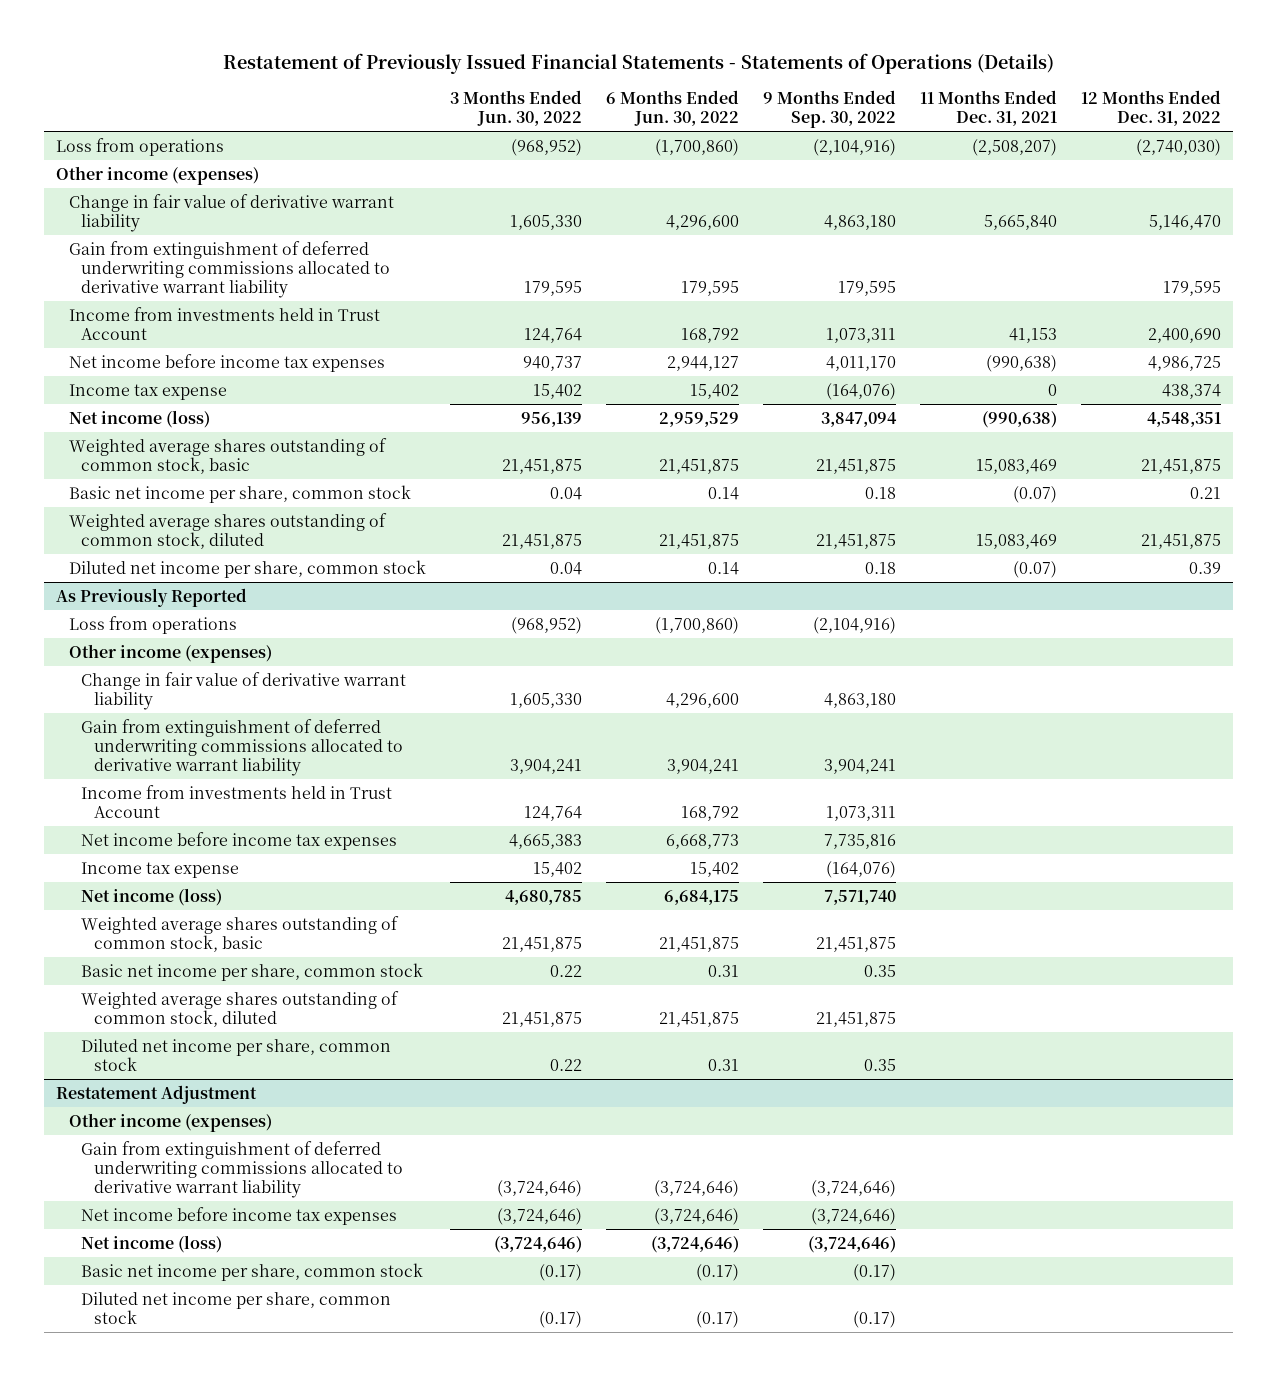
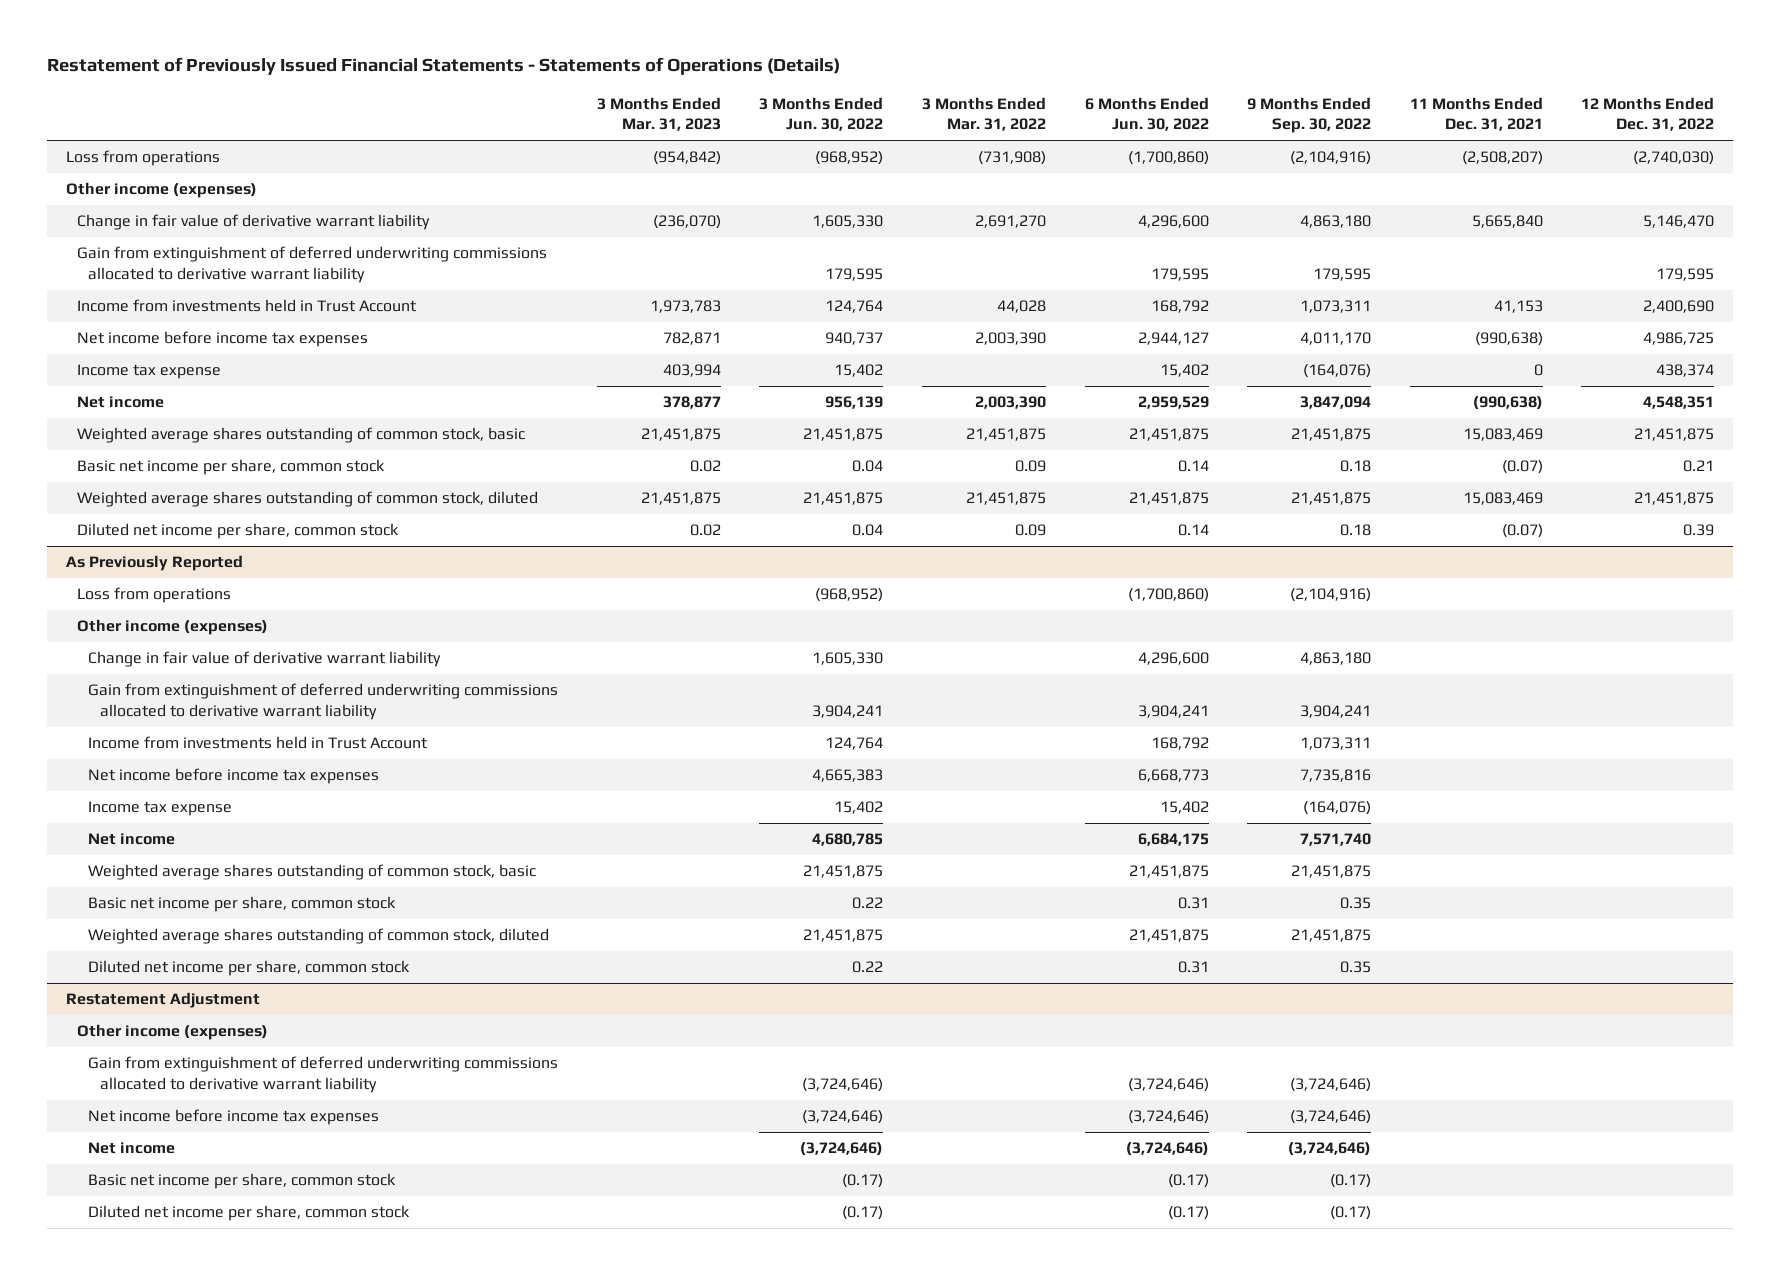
- | 3 Months Ended Jun. 30, 2022 | 6 Months Ended Jun. 30, 2022 | 9 Months Ended Sep. 30, 2022 | 11 Months Ended Dec. 31, 2021 | 12 Months Ended Dec. 31, 2022
+ | 3 Months Ended Mar. 31, 2023 | 3 Months Ended Jun. 30, 2022 | 3 Months Ended Mar. 31, 2022 | 6 Months Ended Jun. 30, 2022 | 9 Months Ended Sep. 30, 2022 | 11 Months Ended Dec. 31, 2021 | 12 Months Ended Dec. 31, 2022
- Net income (loss) | 956,139 | 2,959,529 | 3,847,094 | (990,638) | 4,548,351
+ Net income | 378,877 | 956,139 | 2,003,390 | 2,959,529 | 3,847,094 | (990,638) | 4,548,351
@ As Previously Reported
- Net income (loss) | 4,680,785 | 6,684,175 | 7,571,740 | |
+ Net income | | 4,680,785 | | 6,684,175 | 7,571,740 | |
@ Restatement Adjustment
- Net income (loss) | (3,724,646) | (3,724,646) | (3,724,646) | |
+ Net income | | (3,724,646) | | (3,724,646) | (3,724,646) | |

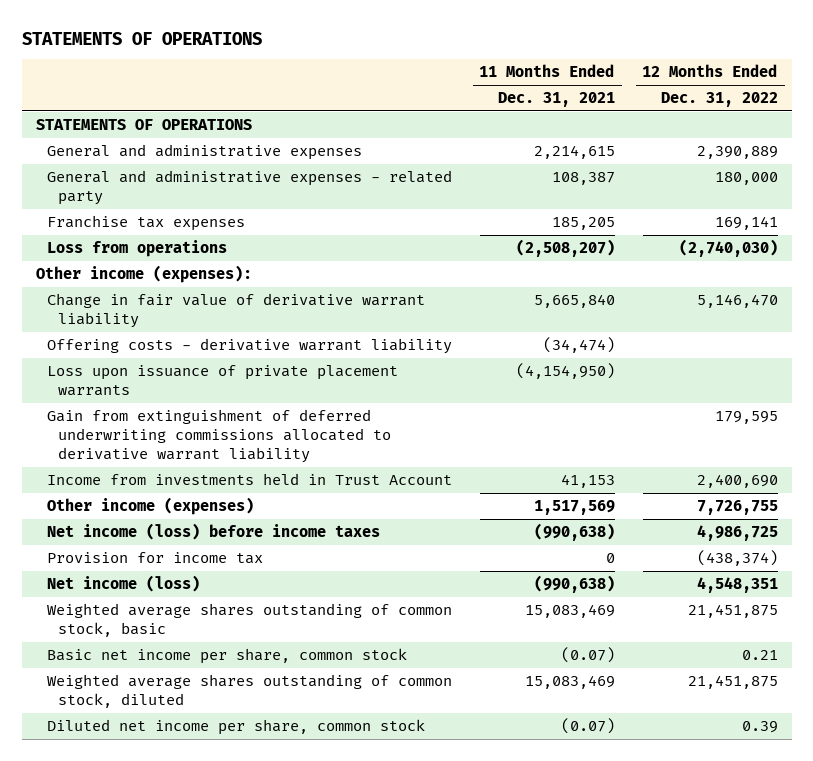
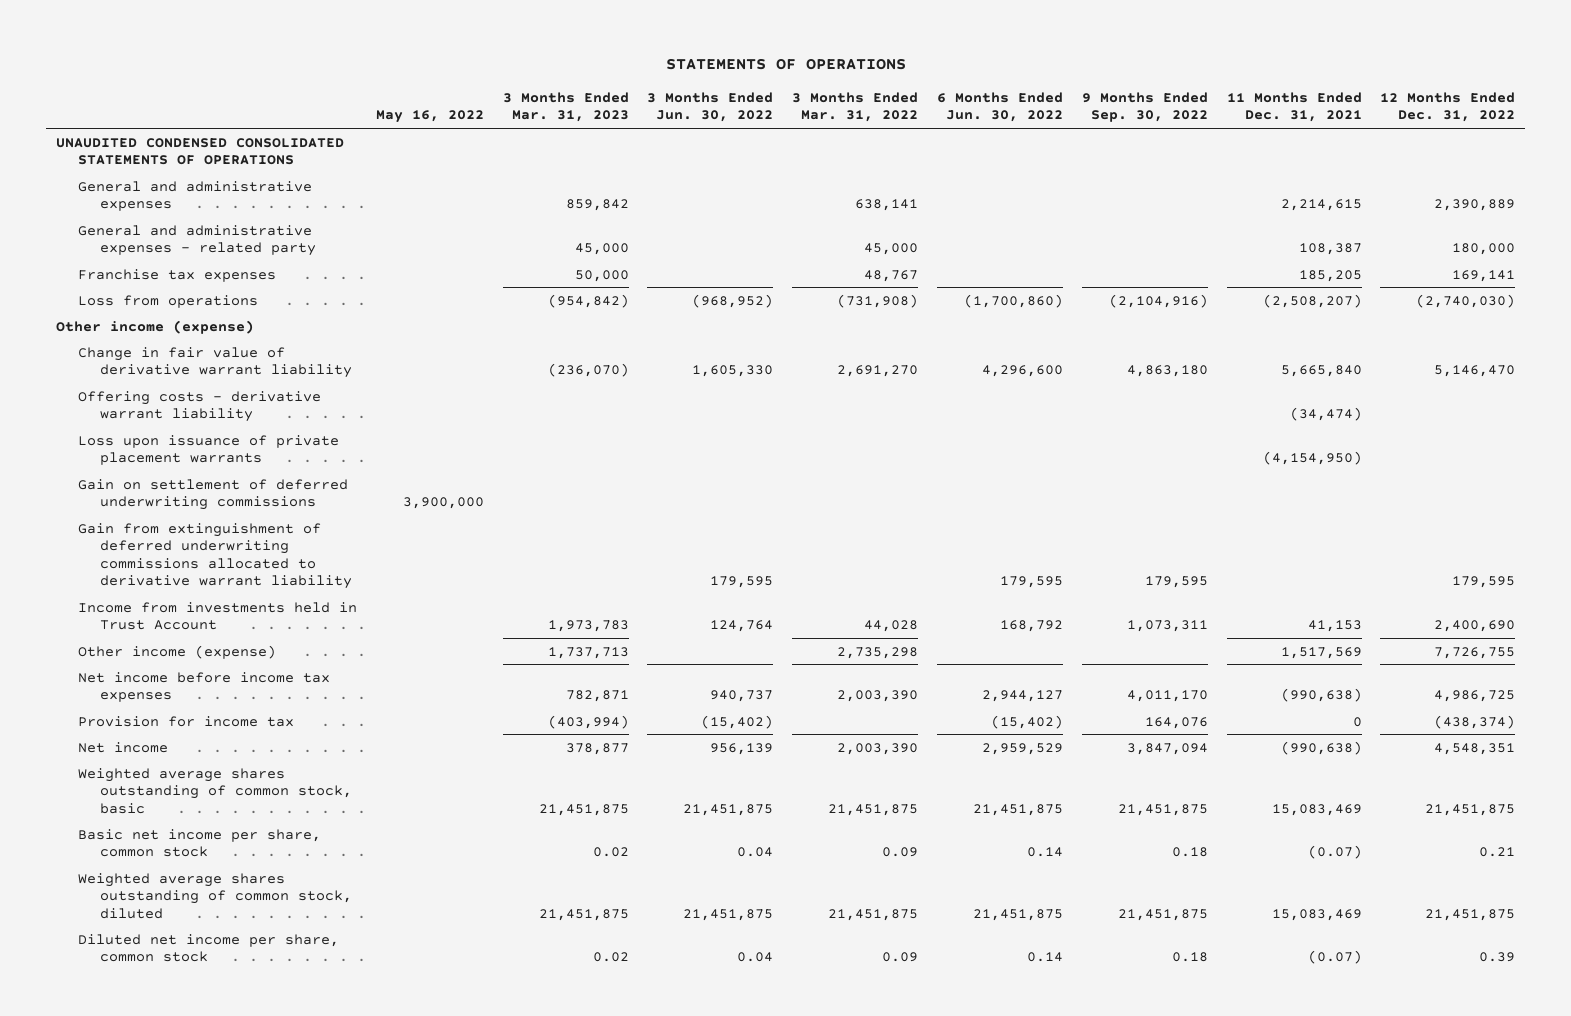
- | 11 Months Ended Dec. 31, 2021 | 12 Months Ended Dec. 31, 2022
+ | May 16, 2022 | 3 Months Ended Mar. 31, 2023 | 3 Months Ended Jun. 30, 2022 | 3 Months Ended Mar. 31, 2022 | 6 Months Ended Jun. 30, 2022 | 9 Months Ended Sep. 30, 2022 | 11 Months Ended Dec. 31, 2021 | 12 Months Ended Dec. 31, 2022
- STATEMENTS OF OPERATIONS
+ UNAUDITED CONDENSED CONSOLIDATED STATEMENTS OF OPERATIONS
- Other income (expenses):
+ Other income (expense)
+ Gain on settlement of deferred underwriting commissions | 3,900,000 | | | | | | |
- Other income (expenses) | 1,517,569 | 7,726,755
- Net income (loss) before income taxes | (990,638) | 4,986,725
+ Other income (expense) | | 1,737,713 | | 2,735,298 | | | 1,517,569 | 7,726,755
+ Net income before income tax expenses | | 782,871 | 940,737 | 2,003,390 | 2,944,127 | 4,011,170 | (990,638) | 4,986,725
- Net income (loss) | (990,638) | 4,548,351
+ Net income | | 378,877 | 956,139 | 2,003,390 | 2,959,529 | 3,847,094 | (990,638) | 4,548,351

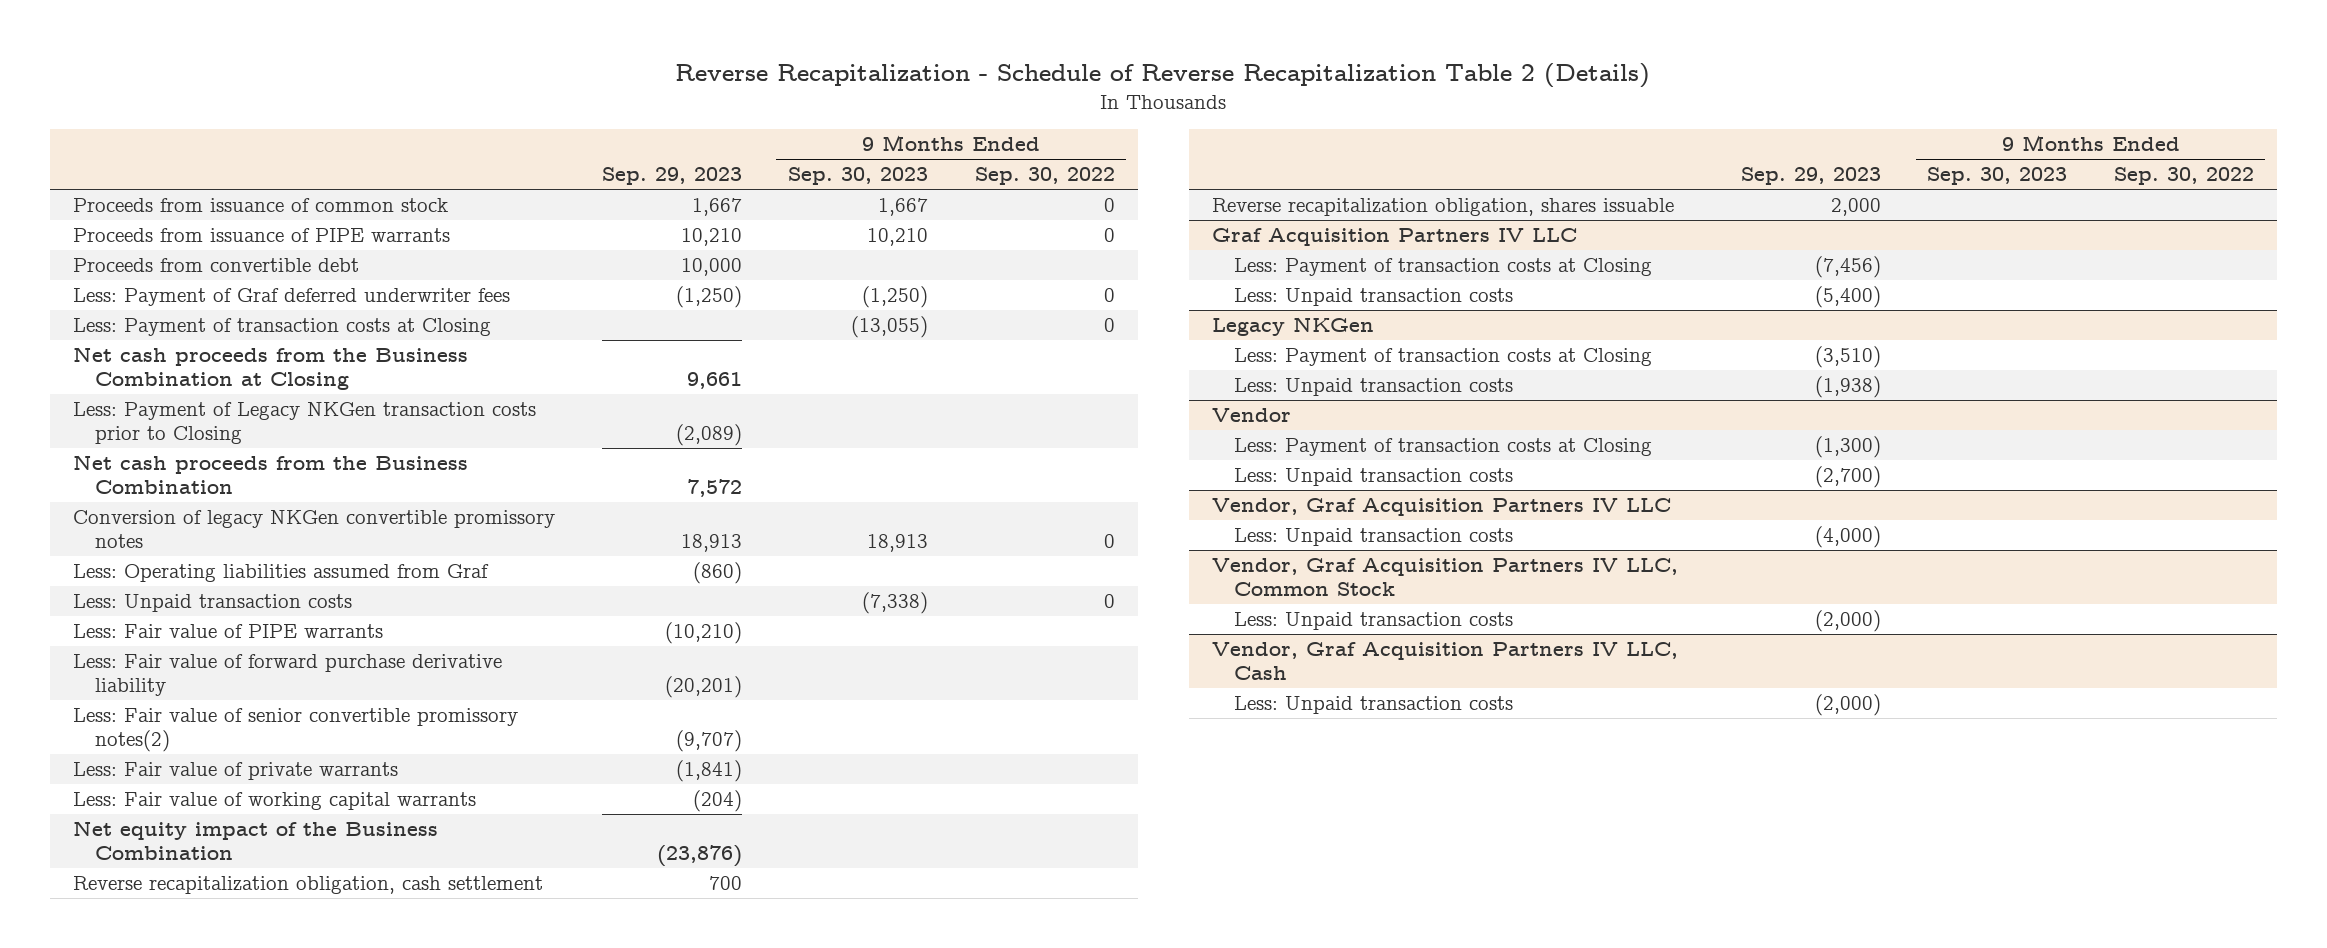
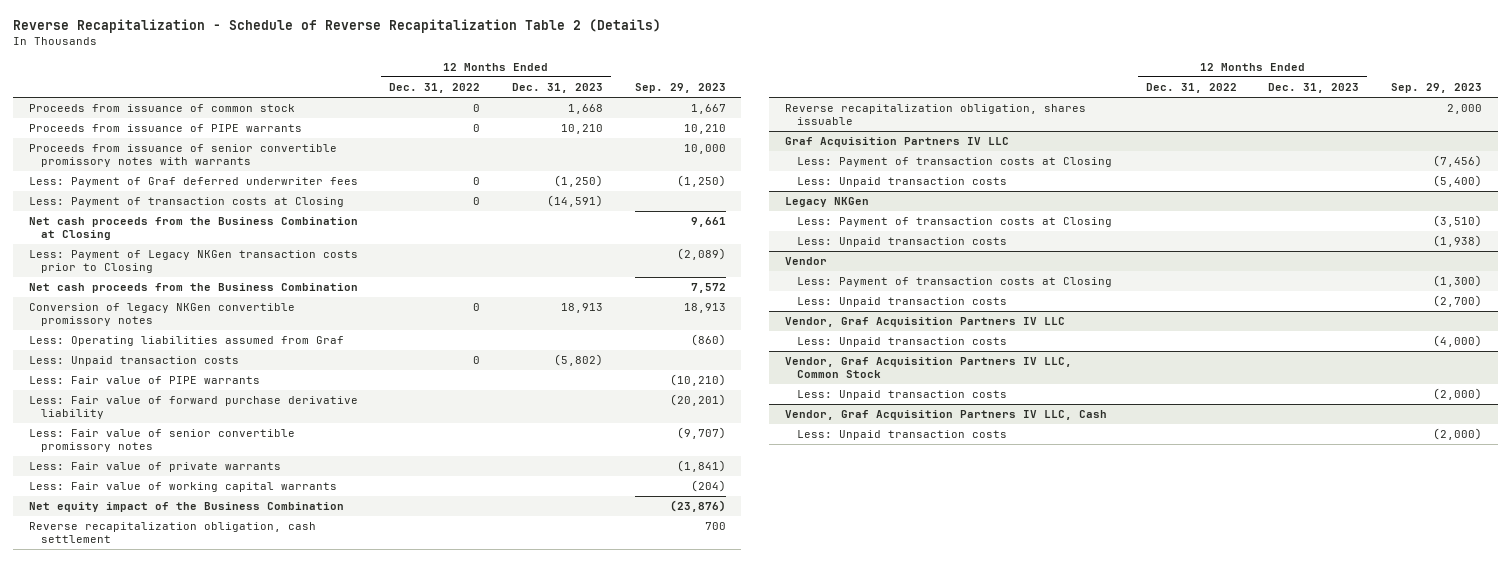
- | Sep. 29, 2023 | 9 Months Ended Sep. 30, 2023 | 9 Months Ended Sep. 30, 2022
+ | 12 Months Ended Dec. 31, 2022 | 12 Months Ended Dec. 31, 2023 | Sep. 29, 2023
- Proceeds from convertible debt | 10,000 | |
+ Proceeds from issuance of senior convertible promissory notes with warrants | | | 10,000
- Less: Fair value of senior convertible promissory notes(2) | (9,707) | |
+ Less: Fair value of senior convertible promissory notes | | | (9,707)

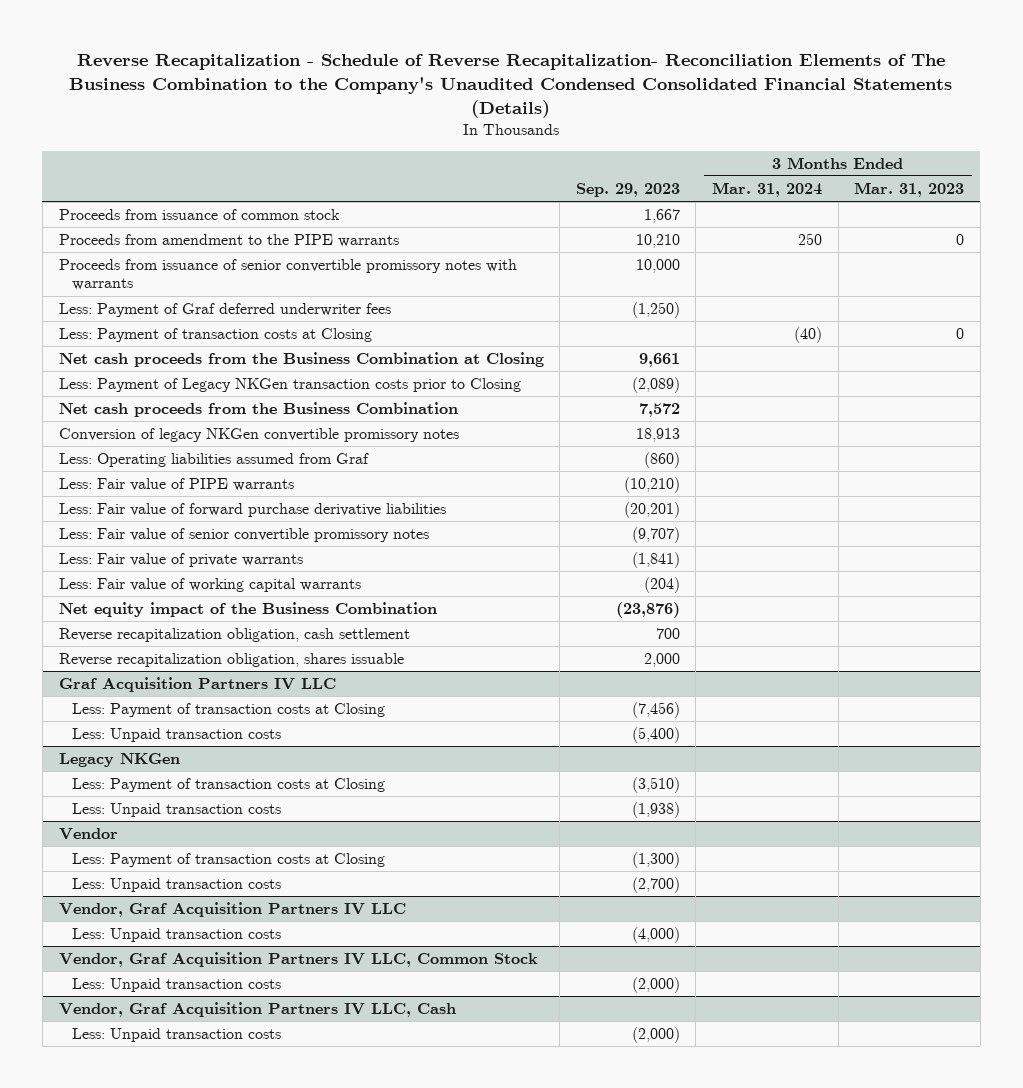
- Reverse Recapitalization - Schedule of Reverse Recapitalization Table 2 (Details)
+ Reverse Recapitalization - Schedule of Reverse Recapitalization- Reconciliation Elements of The Business Combination to the Company's Unaudited Condensed Consolidated Financial Statements (Details)
- | 12 Months Ended Dec. 31, 2022 | 12 Months Ended Dec. 31, 2023 | Sep. 29, 2023
+ | Sep. 29, 2023 | 3 Months Ended Mar. 31, 2024 | 3 Months Ended Mar. 31, 2023
- Proceeds from issuance of PIPE warrants | 0 | 10,210 | 10,210
+ Proceeds from amendment to the PIPE warrants | 10,210 | 250 | 0
- Less: Unpaid transaction costs | 0 | (5,802) |
- Less: Fair value of forward purchase derivative liability | | | (20,201)
+ Less: Fair value of forward purchase derivative liabilities | (20,201) | |

